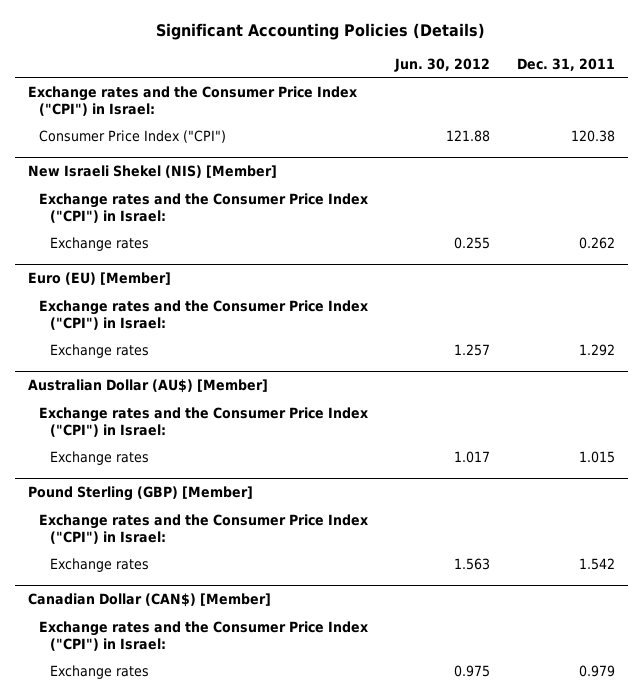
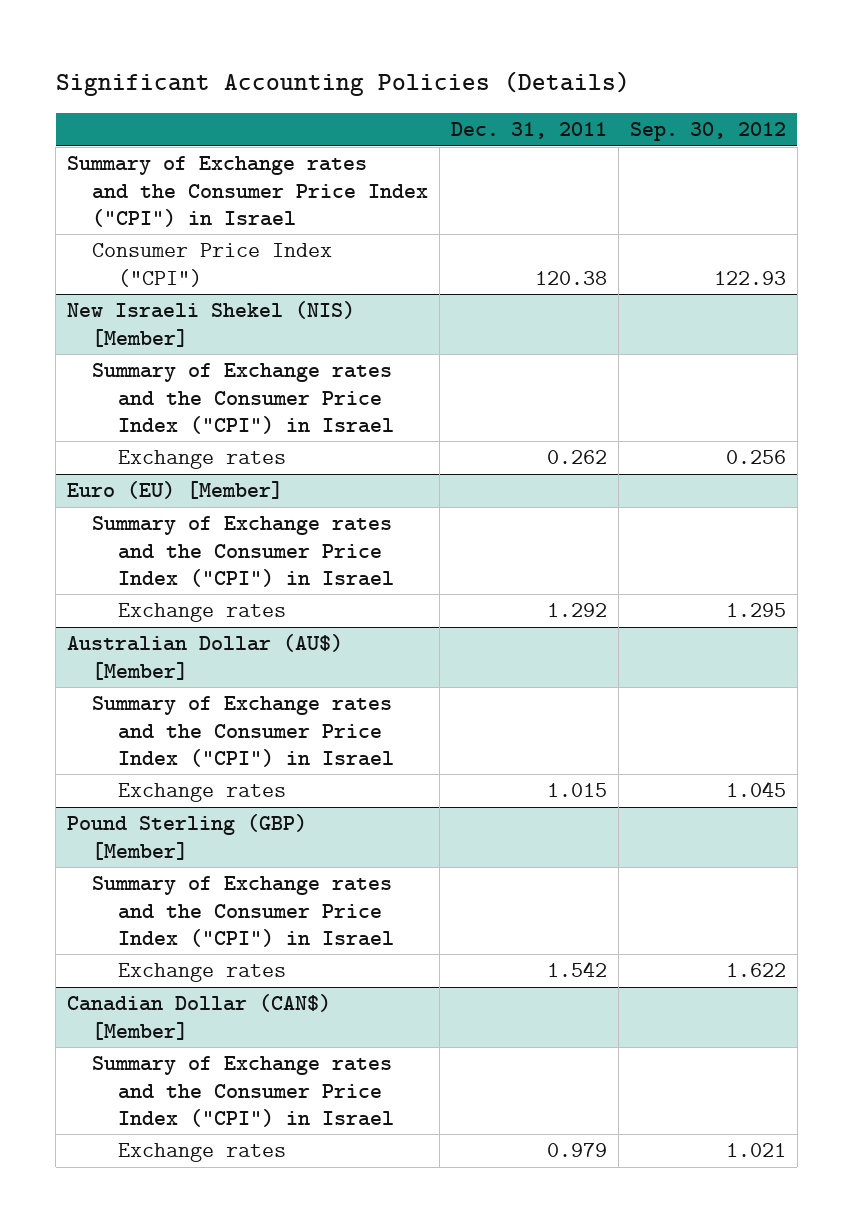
- | Jun. 30, 2012 | Dec. 31, 2011
+ | Dec. 31, 2011 | Sep. 30, 2012
- Exchange rates and the Consumer Price Index ("CPI") in Israel:
+ Summary of Exchange rates and the Consumer Price Index ("CPI") in Israel
@ New Israeli Shekel (NIS) [Member]
- Exchange rates and the Consumer Price Index ("CPI") in Israel:
+ Summary of Exchange rates and the Consumer Price Index ("CPI") in Israel
@ Euro (EU) [Member]
- Exchange rates and the Consumer Price Index ("CPI") in Israel:
+ Summary of Exchange rates and the Consumer Price Index ("CPI") in Israel
@ Australian Dollar (AU$) [Member]
- Exchange rates and the Consumer Price Index ("CPI") in Israel:
+ Summary of Exchange rates and the Consumer Price Index ("CPI") in Israel
@ Pound Sterling (GBP) [Member]
- Exchange rates and the Consumer Price Index ("CPI") in Israel:
+ Summary of Exchange rates and the Consumer Price Index ("CPI") in Israel
@ Canadian Dollar (CAN$) [Member]
- Exchange rates and the Consumer Price Index ("CPI") in Israel:
+ Summary of Exchange rates and the Consumer Price Index ("CPI") in Israel

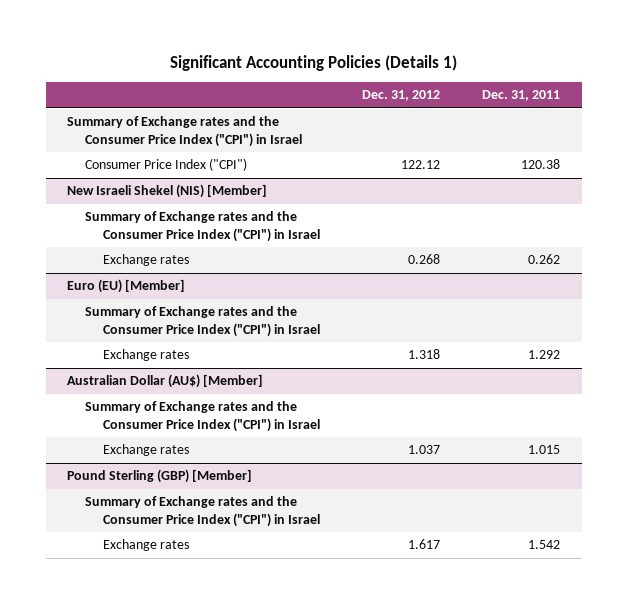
- Significant Accounting Policies (Details)
+ Significant Accounting Policies (Details 1)
- | Dec. 31, 2011 | Sep. 30, 2012
+ | Dec. 31, 2012 | Dec. 31, 2011
- Canadian Dollar (CAN$) [Member]
- Summary of Exchange rates and the Consumer Price Index ("CPI") in Israel
- Exchange rates | 0.979 | 1.021

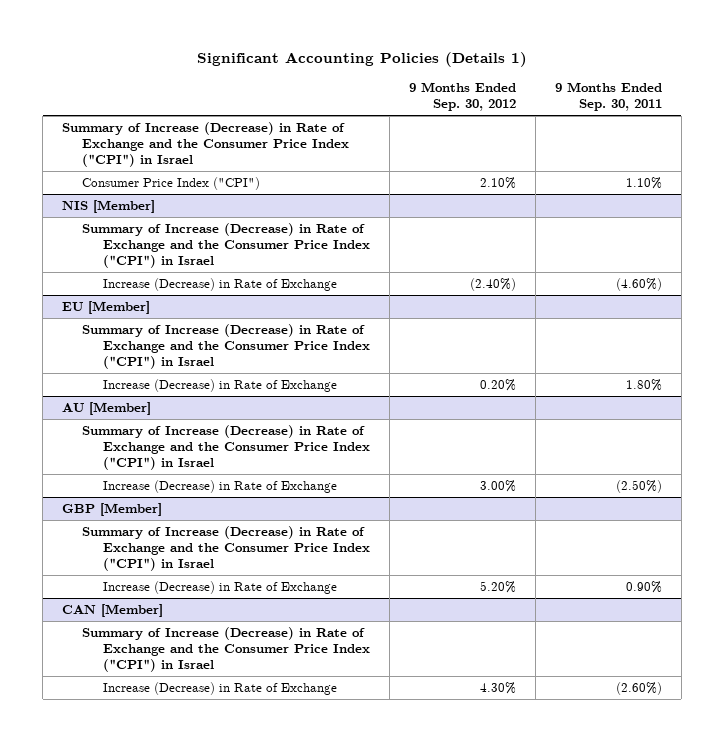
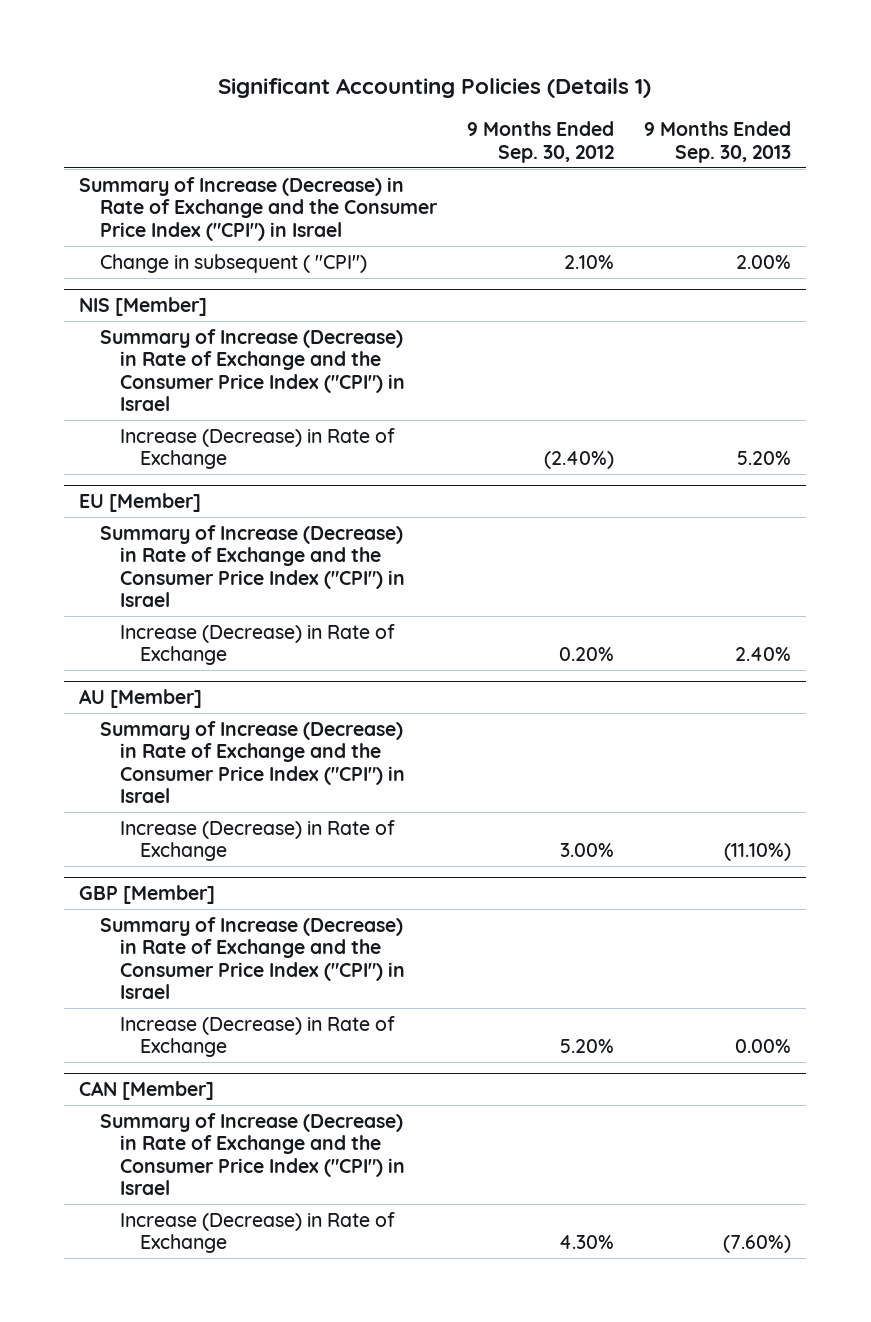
- | 9 Months Ended Sep. 30, 2012 | 9 Months Ended Sep. 30, 2011
+ | 9 Months Ended Sep. 30, 2012 | 9 Months Ended Sep. 30, 2013
- Consumer Price Index ("CPI") | 2.10% | 1.10%
+ Change in subsequent ( "CPI") | 2.10% | 2.00%

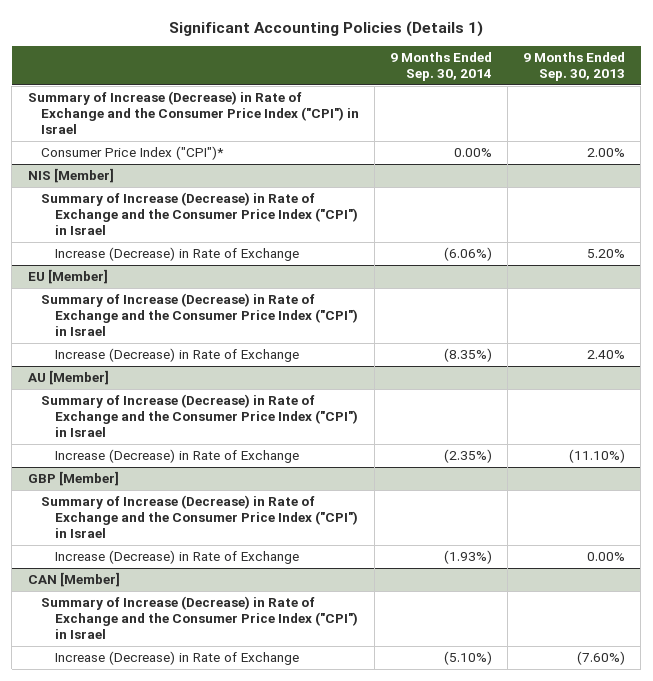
- | 9 Months Ended Sep. 30, 2012 | 9 Months Ended Sep. 30, 2013
+ | 9 Months Ended Sep. 30, 2014 | 9 Months Ended Sep. 30, 2013
- Change in subsequent ( "CPI") | 2.10% | 2.00%
+ Consumer Price Index ("CPI")* | 0.00% | 2.00%

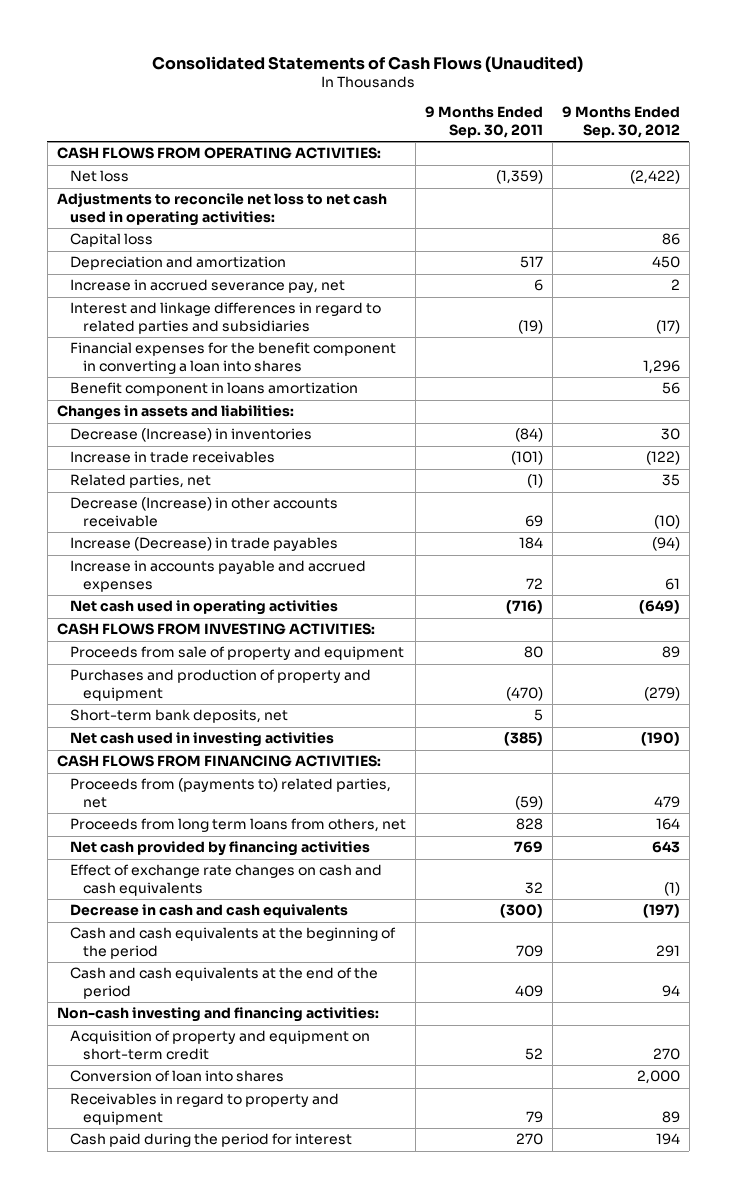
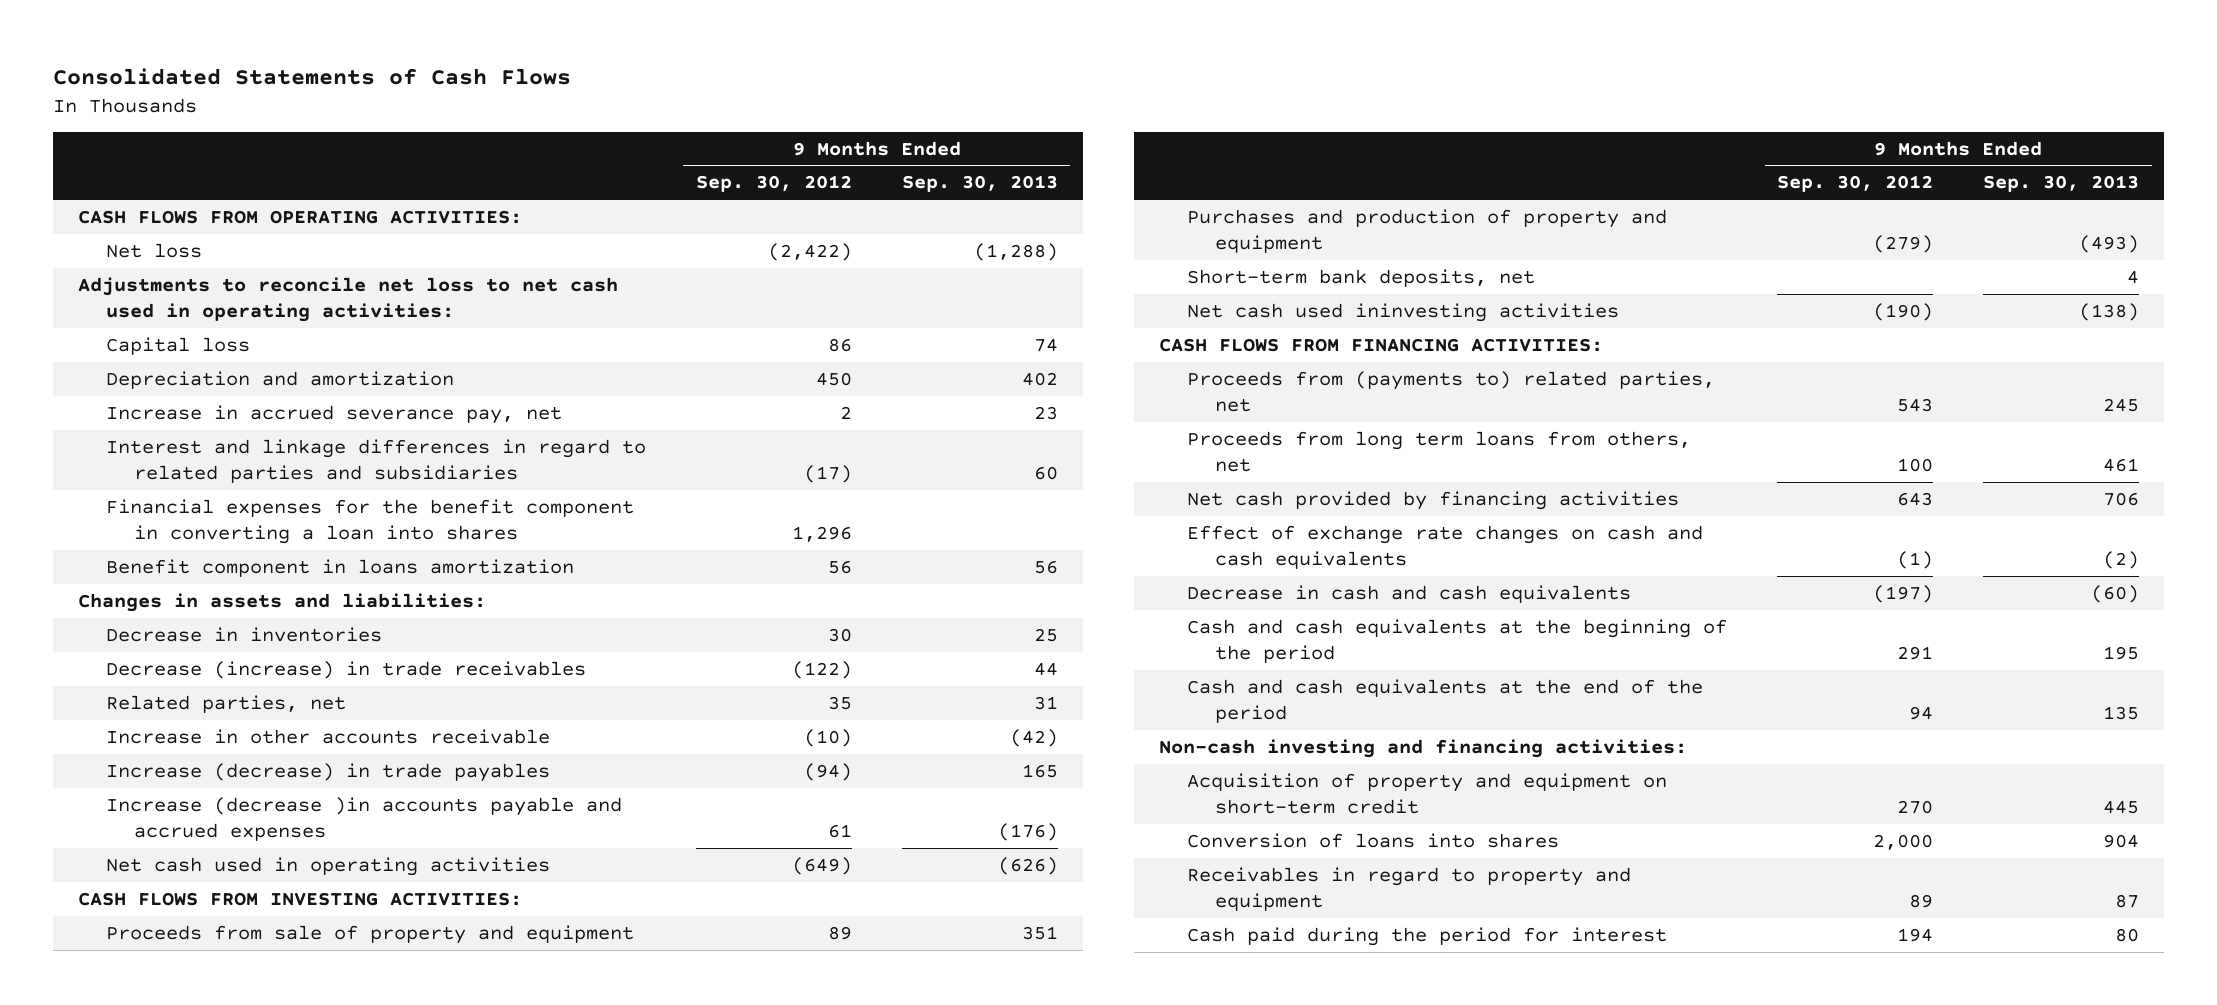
- Consolidated Statements of Cash Flows (Unaudited)
+ Consolidated Statements of Cash Flows
- | 9 Months Ended Sep. 30, 2011 | 9 Months Ended Sep. 30, 2012
+ | 9 Months Ended Sep. 30, 2012 | 9 Months Ended Sep. 30, 2013
- Decrease (Increase) in inventories | (84) | 30
- Increase in trade receivables | (101) | (122)
+ Decrease in inventories | 30 | 25
+ Decrease (increase) in trade receivables | (122) | 44
- Decrease (Increase) in other accounts receivable | 69 | (10)
- Increase (Decrease) in trade payables | 184 | (94)
- Increase in accounts payable and accrued expenses | 72 | 61
+ Increase in other accounts receivable | (10) | (42)
+ Increase (decrease) in trade payables | (94) | 165
+ Increase (decrease )in accounts payable and accrued expenses | 61 | (176)
- Net cash used in investing activities | (385) | (190)
+ Net cash used ininvesting activities | (190) | (138)
- Proceeds from (payments to) related parties, net | (59) | 479
- Proceeds from long term loans from others, net | 828 | 164
+ Proceeds from (payments to) related parties, net | 543 | 245
+ Proceeds from long term loans from others, net | 100 | 461
- Conversion of loan into shares | | 2,000
+ Conversion of loans into shares | 2,000 | 904

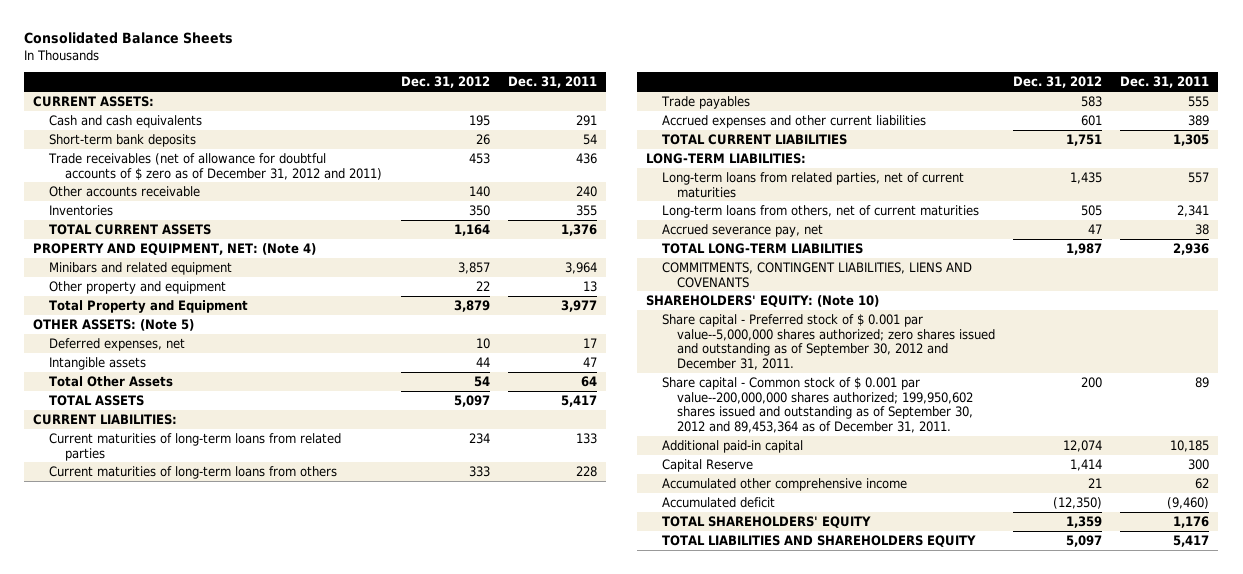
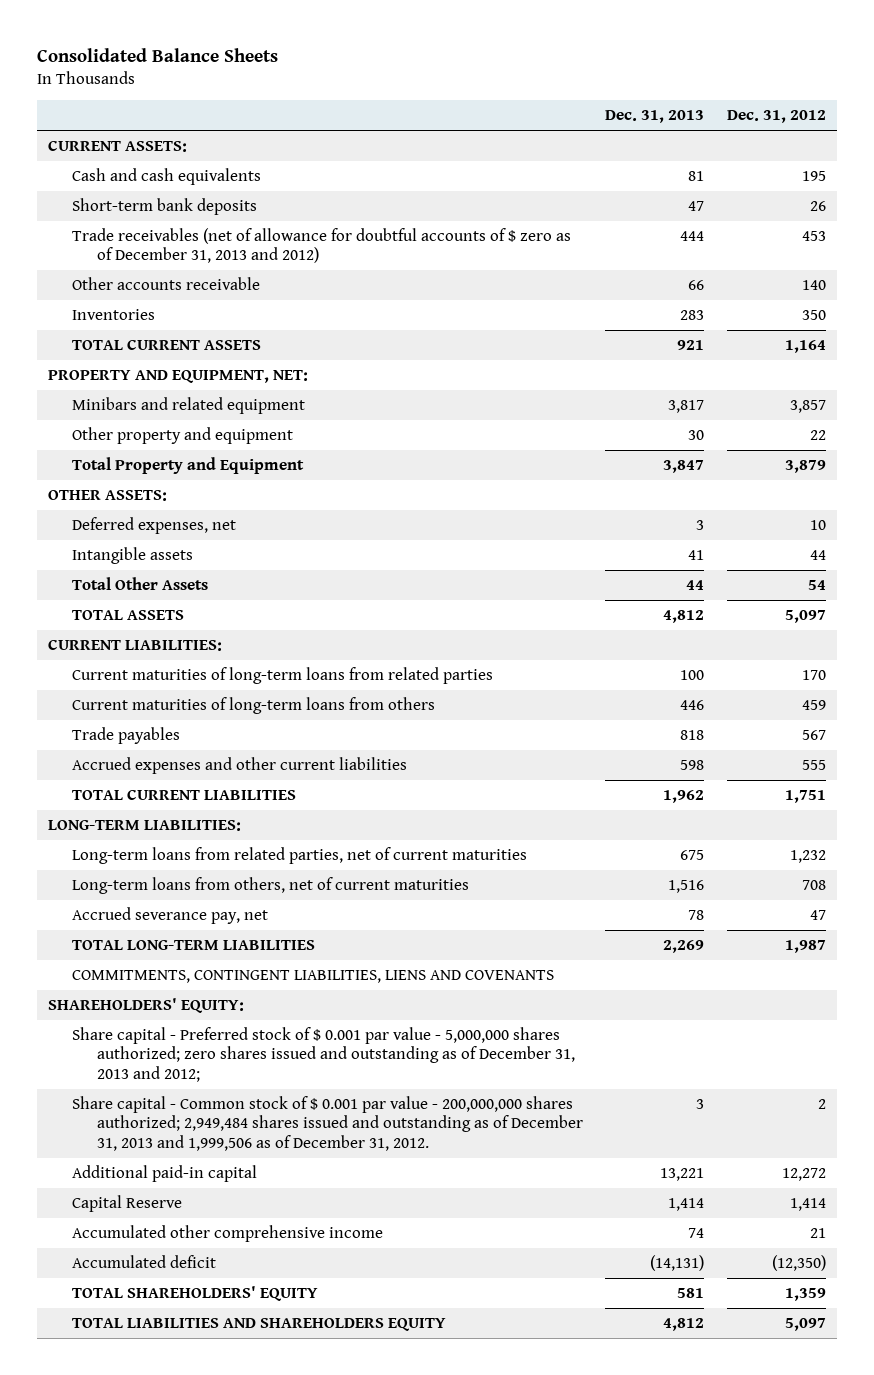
- | Dec. 31, 2012 | Dec. 31, 2011
+ | Dec. 31, 2013 | Dec. 31, 2012
- Trade receivables (net of allowance for doubtful accounts of $ zero as of December 31, 2012 and 2011) | 453 | 436
+ Trade receivables (net of allowance for doubtful accounts of $ zero as of December 31, 2013 and 2012) | 444 | 453
- PROPERTY AND EQUIPMENT, NET: (Note 4)
+ PROPERTY AND EQUIPMENT, NET:
- OTHER ASSETS: (Note 5)
+ OTHER ASSETS:
- Current maturities of long-term loans from related parties | 234 | 133
- Current maturities of long-term loans from others | 333 | 228
- Trade payables | 583 | 555
- Accrued expenses and other current liabilities | 601 | 389
+ Current maturities of long-term loans from related parties | 100 | 170
+ Current maturities of long-term loans from others | 446 | 459
+ Trade payables | 818 | 567
+ Accrued expenses and other current liabilities | 598 | 555
- Long-term loans from related parties, net of current maturities | 1,435 | 557
- Long-term loans from others, net of current maturities | 505 | 2,341
+ Long-term loans from related parties, net of current maturities | 675 | 1,232
+ Long-term loans from others, net of current maturities | 1,516 | 708
- SHAREHOLDERS' EQUITY: (Note 10)
- Share capital - Preferred stock of $ 0.001 par value--5,000,000 shares authorized; zero shares issued and outstanding as of September 30, 2012 and December 31, 2011.
- Share capital - Common stock of $ 0.001 par value--200,000,000 shares authorized; 199,950,602 shares issued and outstanding as of September 30, 2012 and 89,453,364 as of December 31, 2011. | 200 | 89
- Additional paid-in capital | 12,074 | 10,185
+ SHAREHOLDERS' EQUITY:
+ Share capital - Preferred stock of $ 0.001 par value - 5,000,000 shares authorized; zero shares issued and outstanding as of December 31, 2013 and 2012;
+ Share capital - Common stock of $ 0.001 par value - 200,000,000 shares authorized; 2,949,484 shares issued and outstanding as of December 31, 2013 and 1,999,506 as of December 31, 2012. | 3 | 2
+ Additional paid-in capital | 13,221 | 12,272

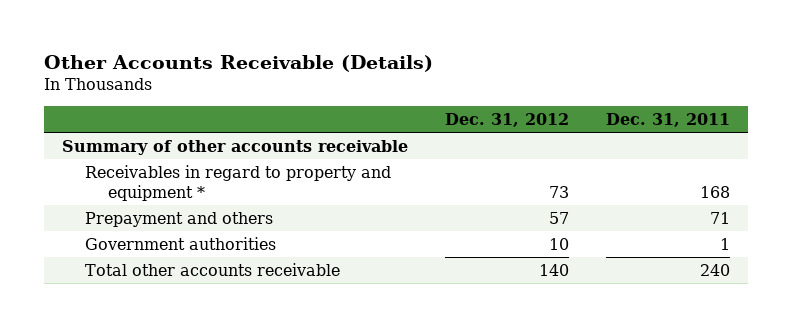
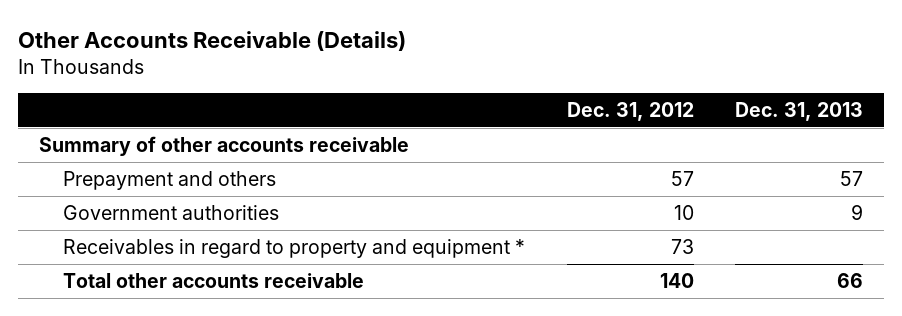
- | Dec. 31, 2012 | Dec. 31, 2011
+ | Dec. 31, 2012 | Dec. 31, 2013
moved down: Receivables in regard to property and equipment * | 73 |

